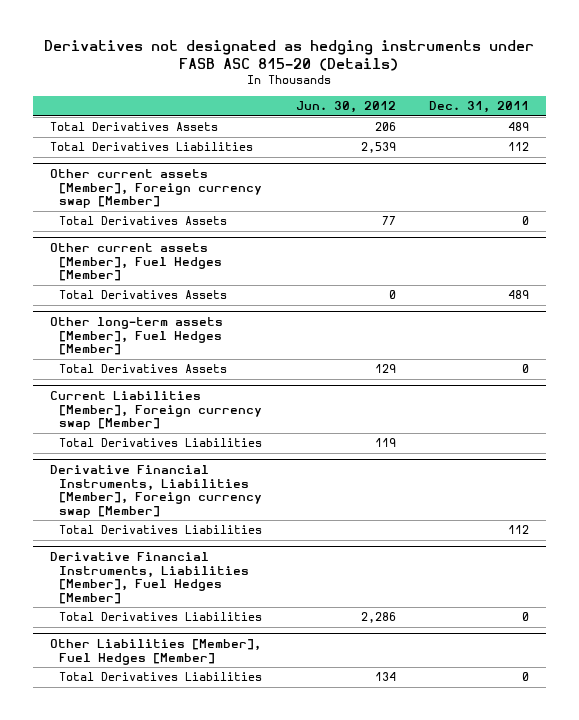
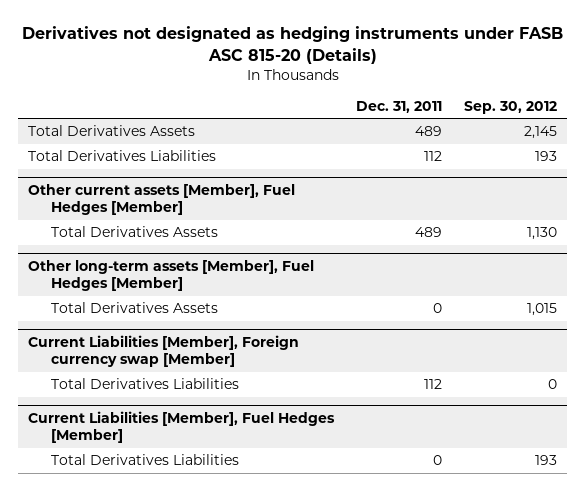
- | Jun. 30, 2012 | Dec. 31, 2011
+ | Dec. 31, 2011 | Sep. 30, 2012
- Other current assets [Member], Foreign currency swap [Member]
- Total Derivatives Assets | 77 | 0
@ Current Liabilities [Member], Foreign currency swap [Member]
- Total Derivatives Liabilities | 119 |
- Derivative Financial Instruments, Liabilities [Member], Foreign currency swap [Member]
- Derivative Financial Instruments, Liabilities [Member], Fuel Hedges [Member]
- Total Derivatives Liabilities | 2,286 | 0
- Other Liabilities [Member], Fuel Hedges [Member]
+ Current Liabilities [Member], Fuel Hedges [Member]

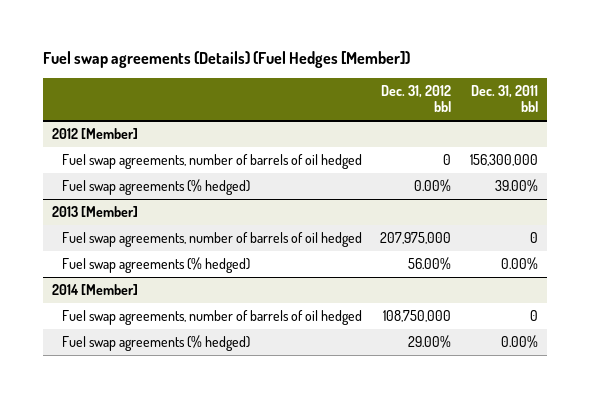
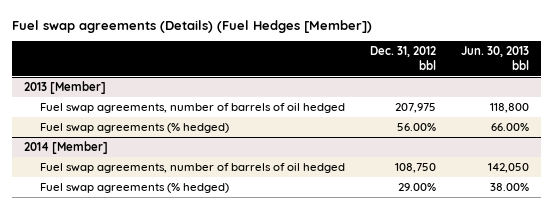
- | Dec. 31, 2012 bbl | Dec. 31, 2011 bbl
+ | Dec. 31, 2012 bbl | Jun. 30, 2013 bbl
- 2012 [Member]
- Fuel swap agreements, number of barrels of oil hedged | 0 | 156,300,000
- Fuel swap agreements (% hedged) | 0.00% | 39.00%
@ 2013 [Member]
- Fuel swap agreements, number of barrels of oil hedged | 207,975,000 | 0
+ Fuel swap agreements, number of barrels of oil hedged | 207,975 | 118,800
@ 2014 [Member]
- Fuel swap agreements, number of barrels of oil hedged | 108,750,000 | 0
+ Fuel swap agreements, number of barrels of oil hedged | 108,750 | 142,050

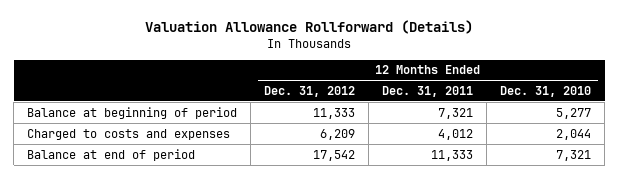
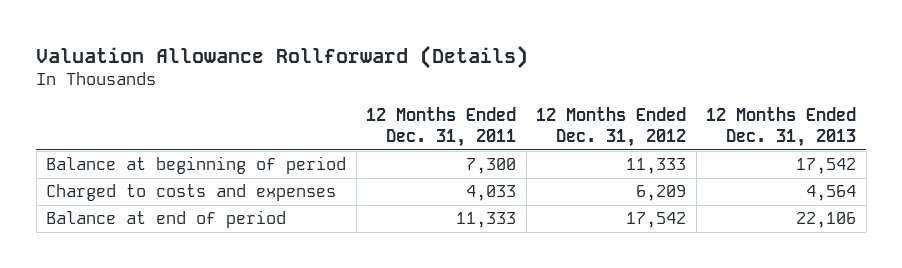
- | 12 Months Ended Dec. 31, 2012 | 12 Months Ended Dec. 31, 2011 | 12 Months Ended Dec. 31, 2010
+ | 12 Months Ended Dec. 31, 2011 | 12 Months Ended Dec. 31, 2012 | 12 Months Ended Dec. 31, 2013
- Balance at beginning of period | 11,333 | 7,321 | 5,277
- Charged to costs and expenses | 6,209 | 4,012 | 2,044
+ Balance at beginning of period | 7,300 | 11,333 | 17,542
+ Charged to costs and expenses | 4,033 | 6,209 | 4,564

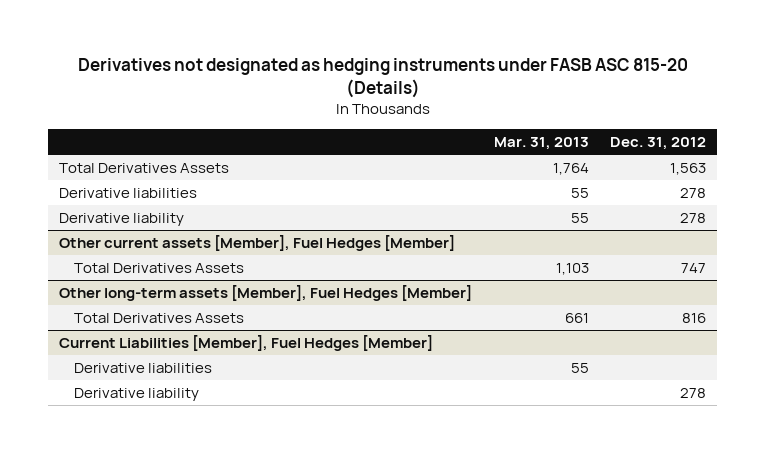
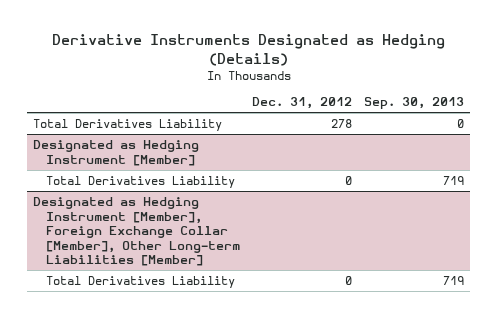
- Derivatives not designated as hedging instruments under FASB ASC 815-20 (Details)
+ Derivative Instruments Designated as Hedging (Details)
- | Mar. 31, 2013 | Dec. 31, 2012
+ | Dec. 31, 2012 | Sep. 30, 2013
- Total Derivatives Assets | 1,764 | 1,563
- Derivative liabilities | 55 | 278
- Derivative liability | 55 | 278
- Other current assets [Member], Fuel Hedges [Member]
- Total Derivatives Assets | 1,103 | 747
- Other long-term assets [Member], Fuel Hedges [Member]
- Total Derivatives Assets | 661 | 816
- Current Liabilities [Member], Fuel Hedges [Member]
- Derivative liabilities | 55 |
- Derivative liability | | 278
+ Total Derivatives Liability | 278 | 0
+ Designated as Hedging Instrument [Member]
+ Total Derivatives Liability | 0 | 719
+ Designated as Hedging Instrument [Member], Foreign Exchange Collar [Member], Other Long-term Liabilities [Member]
+ Total Derivatives Liability | 0 | 719

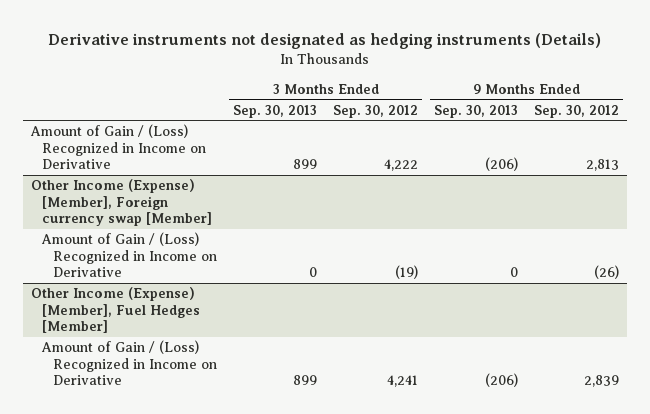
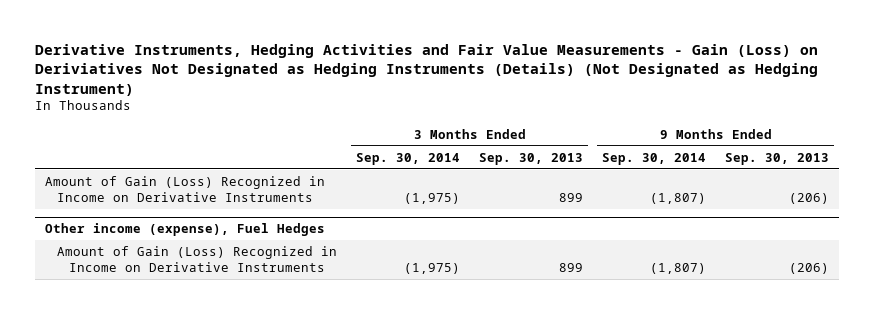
- Derivative instruments not designated as hedging instruments (Details)
+ Derivative Instruments, Hedging Activities and Fair Value Measurements - Gain (Loss) on Deriviatives Not Designated as Hedging Instruments (Details) (Not Designated as Hedging Instrument)
- | 3 Months Ended Sep. 30, 2013 | 3 Months Ended Sep. 30, 2012 | 9 Months Ended Sep. 30, 2013 | 9 Months Ended Sep. 30, 2012
+ | 3 Months Ended Sep. 30, 2014 | 3 Months Ended Sep. 30, 2013 | 9 Months Ended Sep. 30, 2014 | 9 Months Ended Sep. 30, 2013
- Amount of Gain / (Loss) Recognized in Income on Derivative | 899 | 4,222 | (206) | 2,813
- Other Income (Expense) [Member], Foreign currency swap [Member]
- Amount of Gain / (Loss) Recognized in Income on Derivative | 0 | (19) | 0 | (26)
- Other Income (Expense) [Member], Fuel Hedges [Member]
- Amount of Gain / (Loss) Recognized in Income on Derivative | 899 | 4,241 | (206) | 2,839
+ Amount of Gain (Loss) Recognized in Income on Derivative Instruments | (1,975) | 899 | (1,807) | (206)
+ Other income (expense), Fuel Hedges
+ Amount of Gain (Loss) Recognized in Income on Derivative Instruments | (1,975) | 899 | (1,807) | (206)

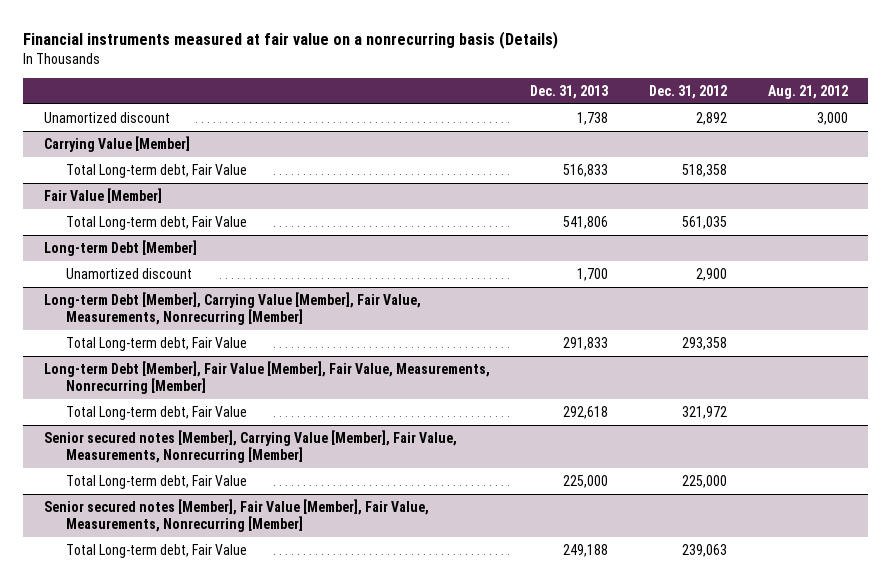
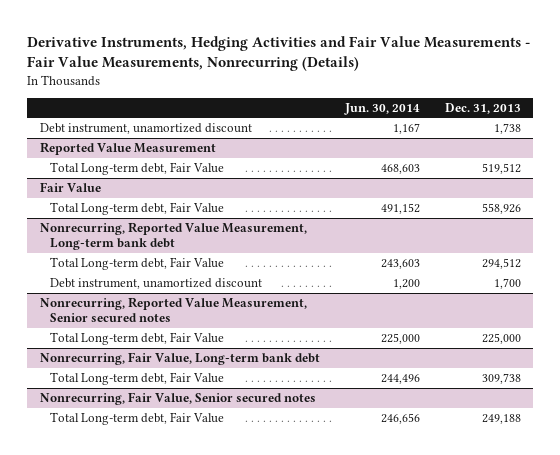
- Financial instruments measured at fair value on a nonrecurring basis (Details)
+ Derivative Instruments, Hedging Activities and Fair Value Measurements - Fair Value Measurements, Nonrecurring (Details)
- | Dec. 31, 2013 | Dec. 31, 2012 | Aug. 21, 2012
+ | Jun. 30, 2014 | Dec. 31, 2013
- Unamortized discount | 1,738 | 2,892 | 3,000
- Carrying Value [Member]
- Total Long-term debt, Fair Value | 516,833 | 518,358 |
- Fair Value [Member]
- Total Long-term debt, Fair Value | 541,806 | 561,035 |
- Long-term Debt [Member]
- Unamortized discount | 1,700 | 2,900 |
- Long-term Debt [Member], Carrying Value [Member], Fair Value, Measurements, Nonrecurring [Member]
- Total Long-term debt, Fair Value | 291,833 | 293,358 |
- Long-term Debt [Member], Fair Value [Member], Fair Value, Measurements, Nonrecurring [Member]
- Total Long-term debt, Fair Value | 292,618 | 321,972 |
- Senior secured notes [Member], Carrying Value [Member], Fair Value, Measurements, Nonrecurring [Member]
+ Debt instrument, unamortized discount | 1,167 | 1,738
+ Reported Value Measurement
+ Total Long-term debt, Fair Value | 468,603 | 519,512
+ Fair Value
+ Total Long-term debt, Fair Value | 491,152 | 558,926
+ Nonrecurring, Reported Value Measurement, Long-term bank debt
+ Total Long-term debt, Fair Value | 243,603 | 294,512
+ Debt instrument, unamortized discount | 1,200 | 1,700
+ Nonrecurring, Reported Value Measurement, Senior secured notes
- Senior secured notes [Member], Fair Value [Member], Fair Value, Measurements, Nonrecurring [Member]
+ Nonrecurring, Fair Value, Long-term bank debt
+ Total Long-term debt, Fair Value | 244,496 | 309,738
+ Nonrecurring, Fair Value, Senior secured notes

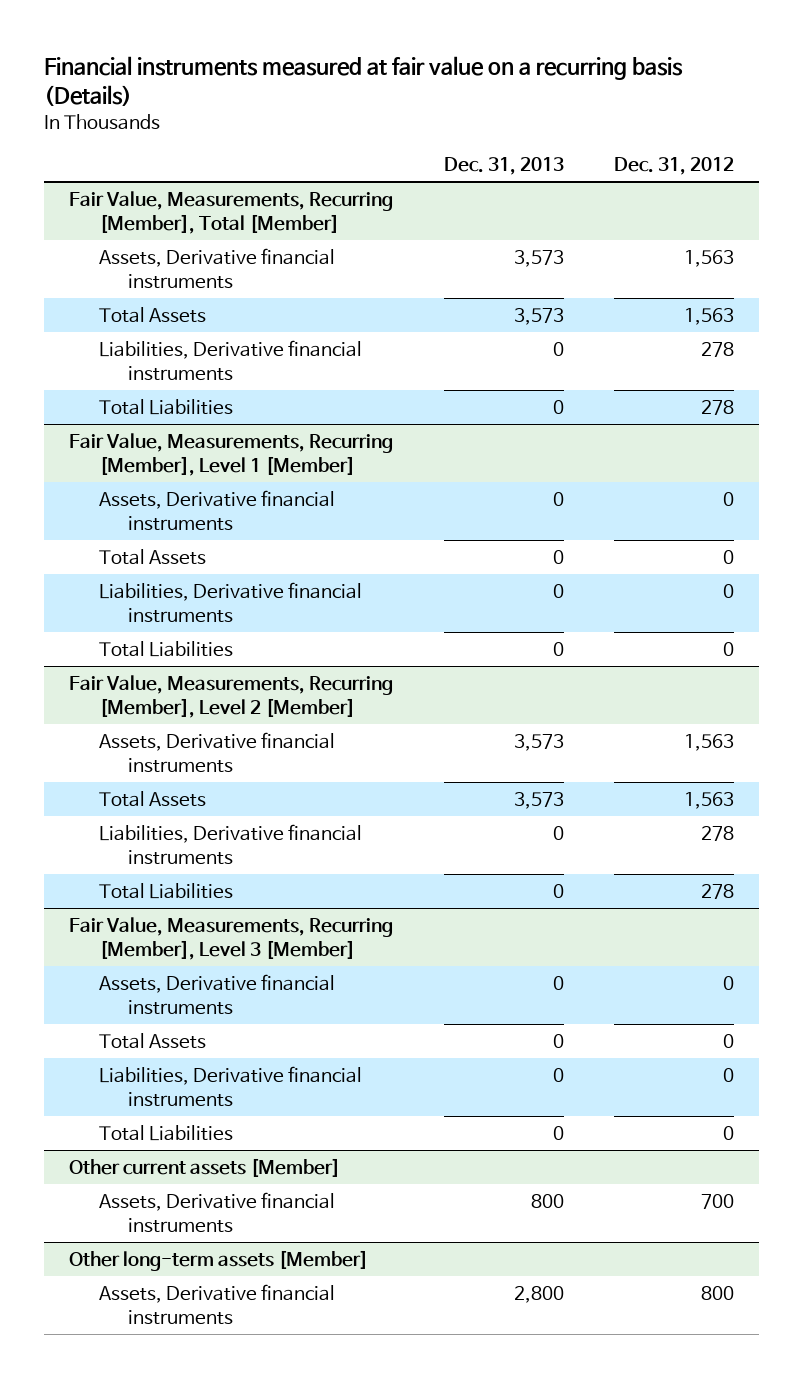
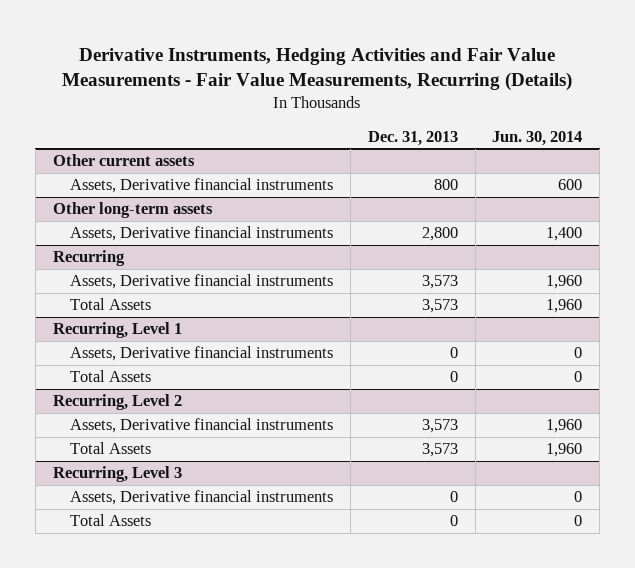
- Financial instruments measured at fair value on a recurring basis (Details)
+ Derivative Instruments, Hedging Activities and Fair Value Measurements - Fair Value Measurements, Recurring (Details)
- | Dec. 31, 2013 | Dec. 31, 2012
+ | Dec. 31, 2013 | Jun. 30, 2014
- Fair Value, Measurements, Recurring [Member], Total [Member]
+ Other current assets
+ Assets, Derivative financial instruments | 800 | 600
+ Other long-term assets
+ Assets, Derivative financial instruments | 2,800 | 1,400
+ Recurring
- Liabilities, Derivative financial instruments | 0 | 278
- Total Liabilities | 0 | 278
- Fair Value, Measurements, Recurring [Member], Level 1 [Member]
+ Recurring, Level 1
- Liabilities, Derivative financial instruments | 0 | 0
- Total Liabilities | 0 | 0
- Fair Value, Measurements, Recurring [Member], Level 2 [Member]
+ Recurring, Level 2
- Liabilities, Derivative financial instruments | 0 | 278
- Total Liabilities | 0 | 278
- Fair Value, Measurements, Recurring [Member], Level 3 [Member]
+ Recurring, Level 3
- Liabilities, Derivative financial instruments | 0 | 0
- Total Liabilities | 0 | 0
- Other current assets [Member]
- Assets, Derivative financial instruments | 800 | 700
- Other long-term assets [Member]
- Assets, Derivative financial instruments | 2,800 | 800

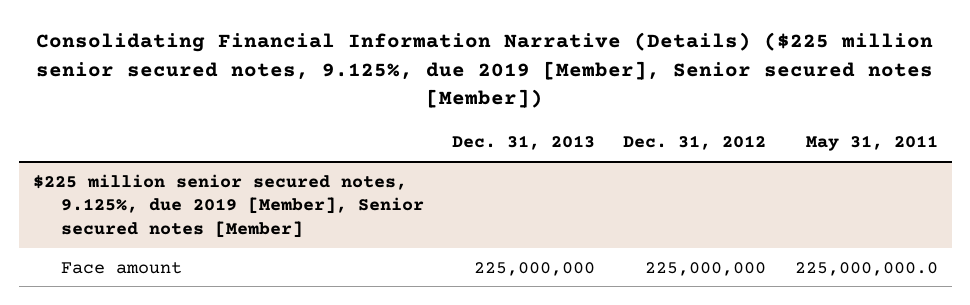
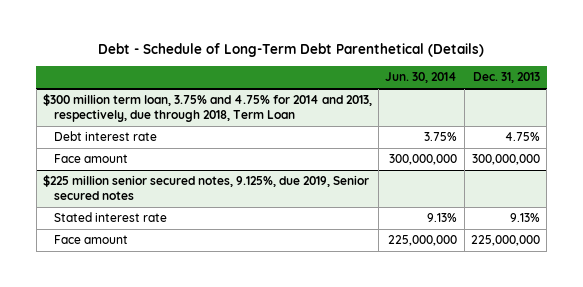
- Consolidating Financial Information Narrative (Details) ($225 million senior secured notes, 9.125%, due 2019 [Member], Senior secured notes [Member])
+ Debt - Schedule of Long-Term Debt Parenthetical (Details)
- | Dec. 31, 2013 | Dec. 31, 2012 | May 31, 2011
+ | Jun. 30, 2014 | Dec. 31, 2013
- $225 million senior secured notes, 9.125%, due 2019 [Member], Senior secured notes [Member]
+ $300 million term loan, 3.75% and 4.75% for 2014 and 2013, respectively, due through 2018, Term Loan
+ Debt interest rate | 3.75% | 4.75%
+ Face amount | 300,000,000 | 300,000,000
+ $225 million senior secured notes, 9.125%, due 2019, Senior secured notes
+ Stated interest rate | 9.13% | 9.13%

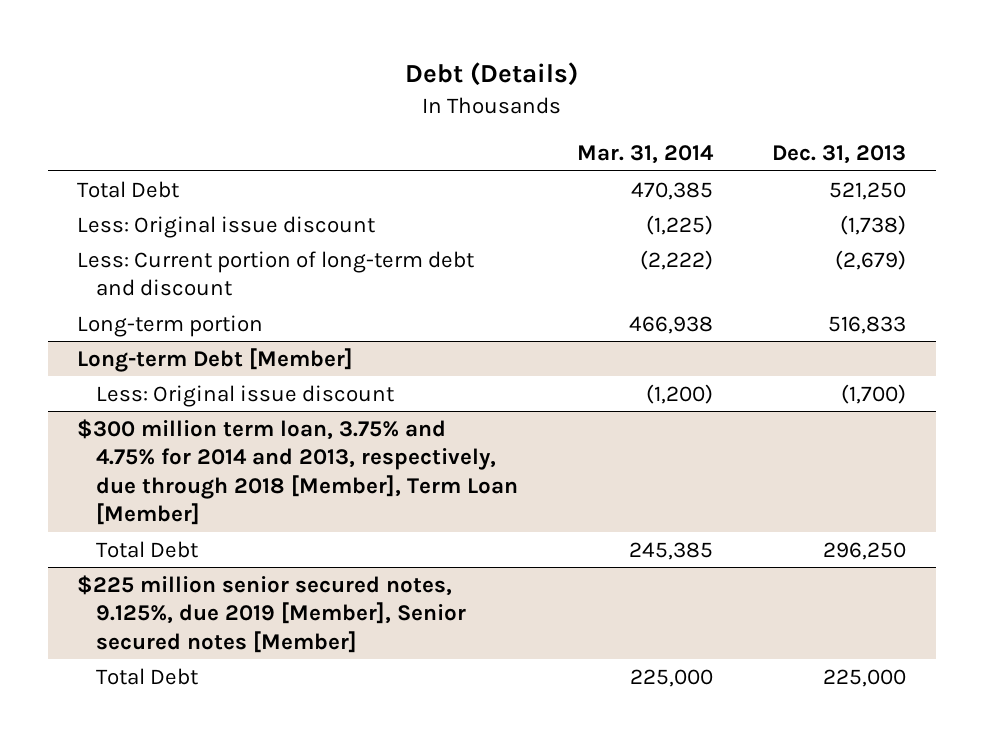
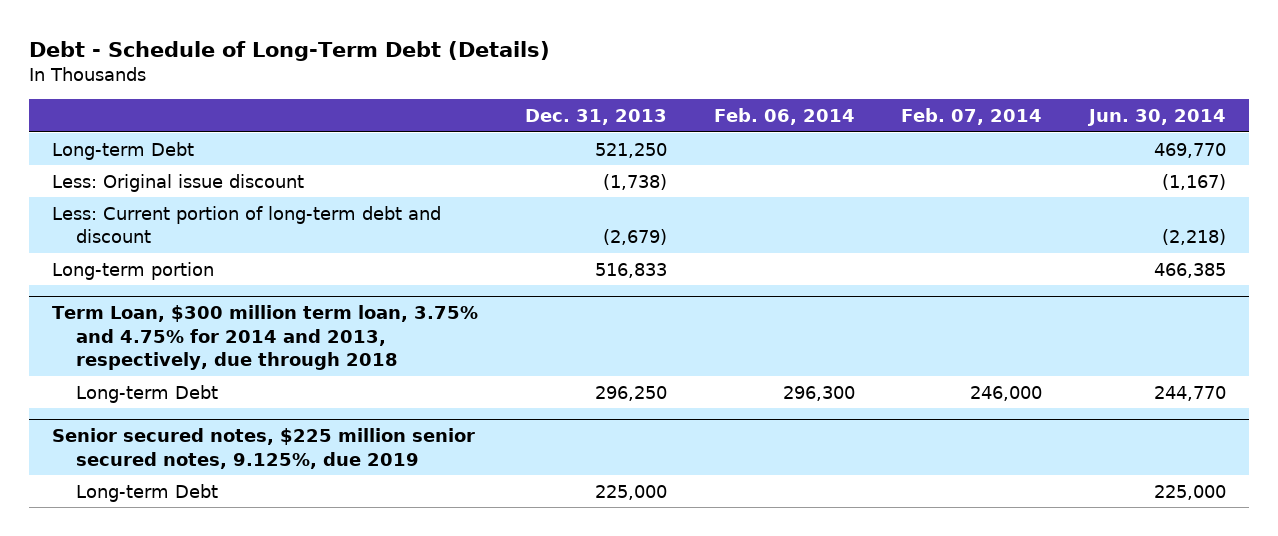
- Debt (Details)
+ Debt - Schedule of Long-Term Debt (Details)
- | Mar. 31, 2014 | Dec. 31, 2013
+ | Dec. 31, 2013 | Feb. 06, 2014 | Feb. 07, 2014 | Jun. 30, 2014
- Total Debt | 470,385 | 521,250
+ Long-term Debt | 521,250 | | | 469,770
- Long-term Debt [Member]
- Less: Original issue discount | (1,200) | (1,700)
- $300 million term loan, 3.75% and 4.75% for 2014 and 2013, respectively, due through 2018 [Member], Term Loan [Member]
- Total Debt | 245,385 | 296,250
- $225 million senior secured notes, 9.125%, due 2019 [Member], Senior secured notes [Member]
- Total Debt | 225,000 | 225,000
+ Term Loan, $300 million term loan, 3.75% and 4.75% for 2014 and 2013, respectively, due through 2018
+ Long-term Debt | 296,250 | 296,300 | 246,000 | 244,770
+ Senior secured notes, $225 million senior secured notes, 9.125%, due 2019
+ Long-term Debt | 225,000 | | | 225,000

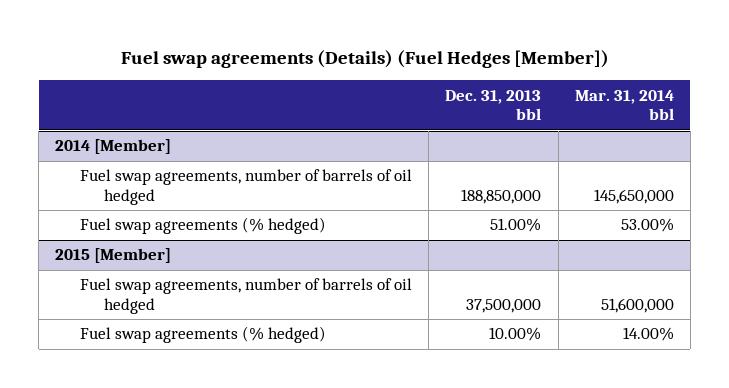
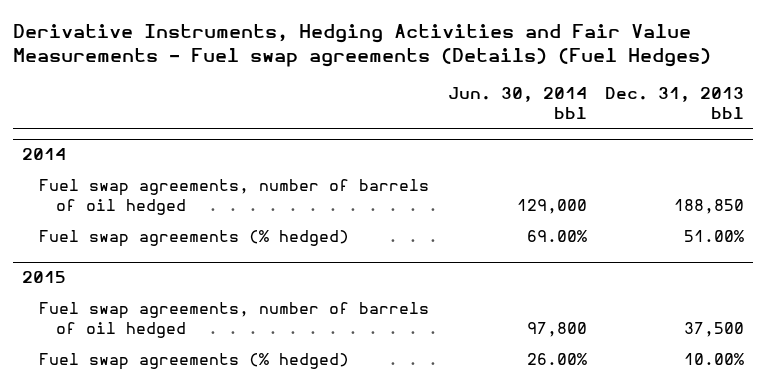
- Fuel swap agreements (Details) (Fuel Hedges [Member])
+ Derivative Instruments, Hedging Activities and Fair Value Measurements - Fuel swap agreements (Details) (Fuel Hedges)
- | Dec. 31, 2013 bbl | Mar. 31, 2014 bbl
+ | Jun. 30, 2014 bbl | Dec. 31, 2013 bbl
- 2014 [Member]
- Fuel swap agreements, number of barrels of oil hedged | 188,850,000 | 145,650,000
+ 2014
+ Fuel swap agreements, number of barrels of oil hedged | 129,000 | 188,850
- 2015 [Member]
- Fuel swap agreements, number of barrels of oil hedged | 37,500,000 | 51,600,000
+ 2015
+ Fuel swap agreements, number of barrels of oil hedged | 97,800 | 37,500

